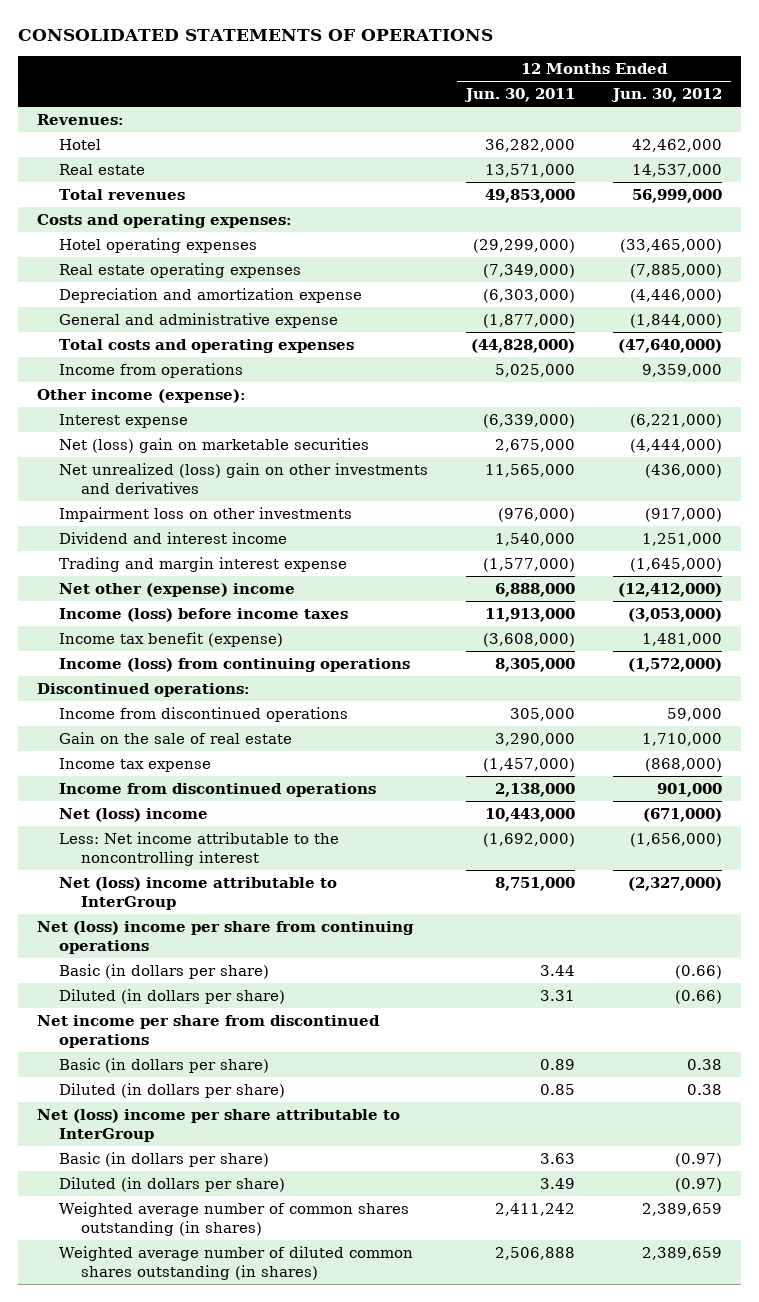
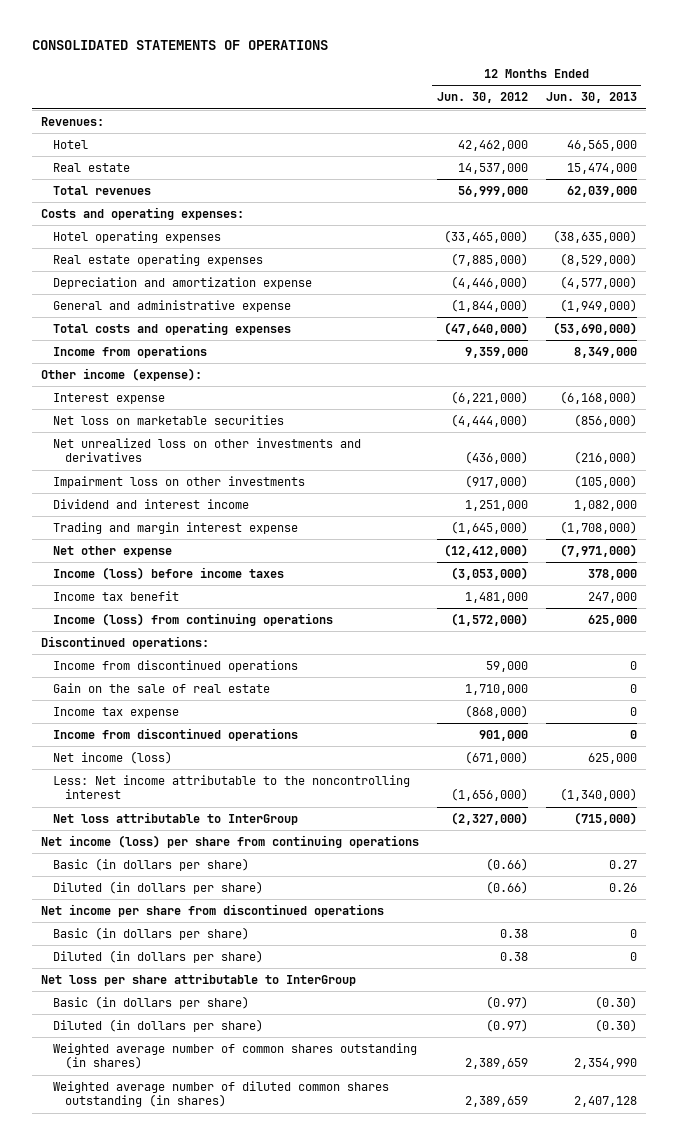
- | 12 Months Ended Jun. 30, 2011 | 12 Months Ended Jun. 30, 2012
+ | 12 Months Ended Jun. 30, 2012 | 12 Months Ended Jun. 30, 2013
- Net (loss) gain on marketable securities | 2,675,000 | (4,444,000)
- Net unrealized (loss) gain on other investments and derivatives | 11,565,000 | (436,000)
+ Net loss on marketable securities | (4,444,000) | (856,000)
+ Net unrealized loss on other investments and derivatives | (436,000) | (216,000)
- Net other (expense) income | 6,888,000 | (12,412,000)
+ Net other expense | (12,412,000) | (7,971,000)
- Income tax benefit (expense) | (3,608,000) | 1,481,000
+ Income tax benefit | 1,481,000 | 247,000
- Net (loss) income | 10,443,000 | (671,000)
+ Net income (loss) | (671,000) | 625,000
- Net (loss) income attributable to InterGroup | 8,751,000 | (2,327,000)
- Net (loss) income per share from continuing operations
+ Net loss attributable to InterGroup | (2,327,000) | (715,000)
+ Net income (loss) per share from continuing operations
- Net (loss) income per share attributable to InterGroup
+ Net loss per share attributable to InterGroup

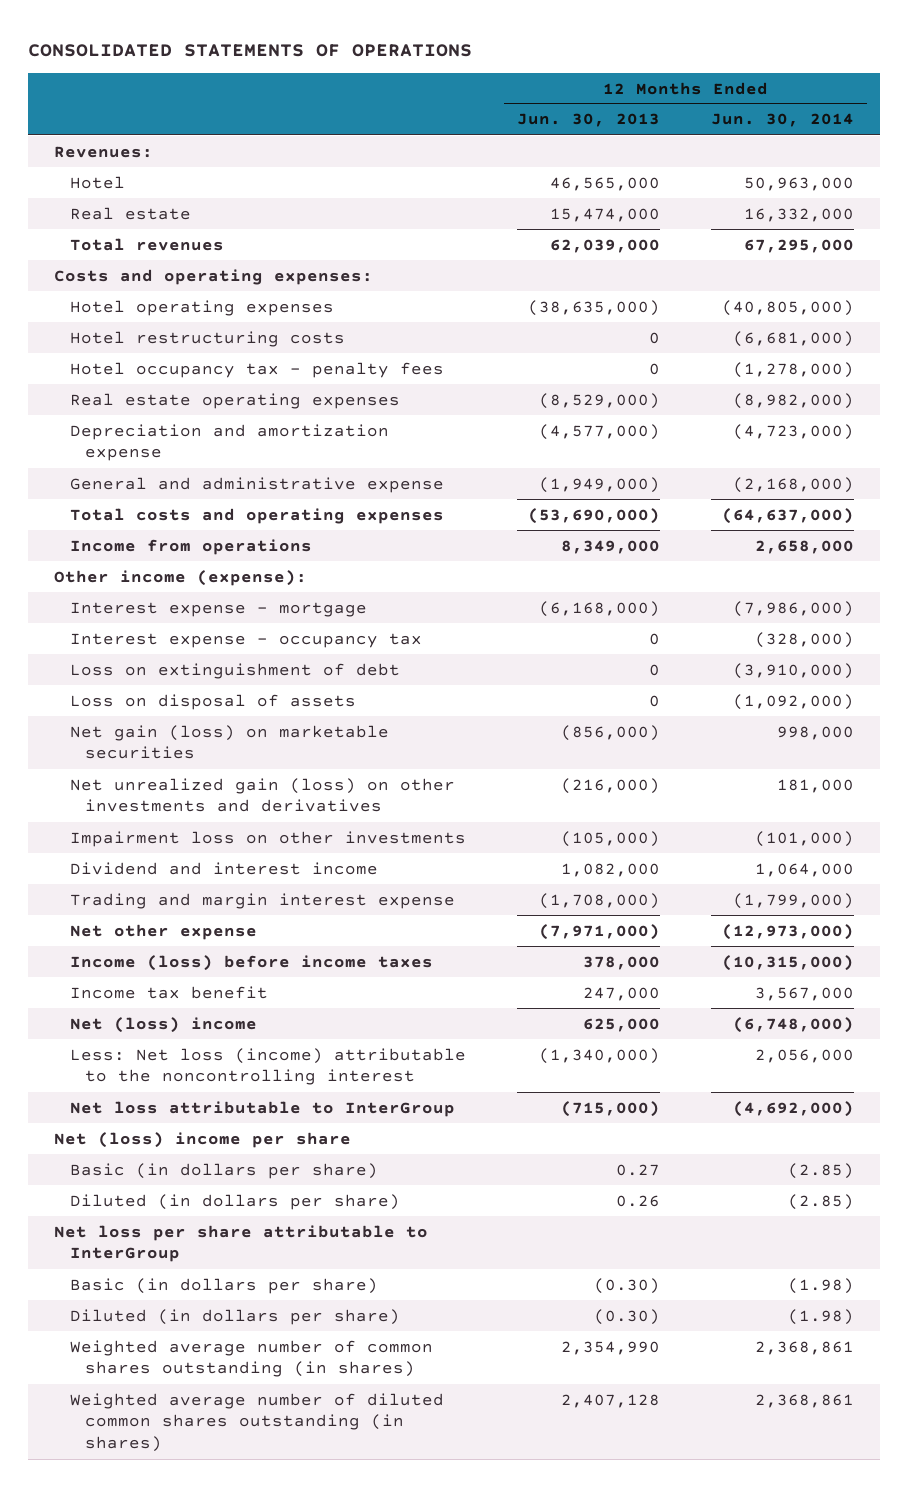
- | 12 Months Ended Jun. 30, 2012 | 12 Months Ended Jun. 30, 2013
+ | 12 Months Ended Jun. 30, 2013 | 12 Months Ended Jun. 30, 2014
+ Hotel restructuring costs | 0 | (6,681,000)
+ Hotel occupancy tax - penalty fees | 0 | (1,278,000)
- Interest expense | (6,221,000) | (6,168,000)
- Net loss on marketable securities | (4,444,000) | (856,000)
- Net unrealized loss on other investments and derivatives | (436,000) | (216,000)
+ Interest expense - mortgage | (6,168,000) | (7,986,000)
+ Interest expense - occupancy tax | 0 | (328,000)
+ Loss on extinguishment of debt | 0 | (3,910,000)
+ Loss on disposal of assets | 0 | (1,092,000)
+ Net gain (loss) on marketable securities | (856,000) | 998,000
+ Net unrealized gain (loss) on other investments and derivatives | (216,000) | 181,000
- Income (loss) from continuing operations | (1,572,000) | 625,000
- Discontinued operations:
- Income from discontinued operations | 59,000 | 0
- Gain on the sale of real estate | 1,710,000 | 0
- Income tax expense | (868,000) | 0
- Income from discontinued operations | 901,000 | 0
- Net income (loss) | (671,000) | 625,000
- Less: Net income attributable to the noncontrolling interest | (1,656,000) | (1,340,000)
+ Net (loss) income | 625,000 | (6,748,000)
+ Less: Net loss (income) attributable to the noncontrolling interest | (1,340,000) | 2,056,000
- Net income (loss) per share from continuing operations
+ Net (loss) income per share
- Net income per share from discontinued operations
- Basic (in dollars per share) | 0.38 | 0
- Diluted (in dollars per share) | 0.38 | 0

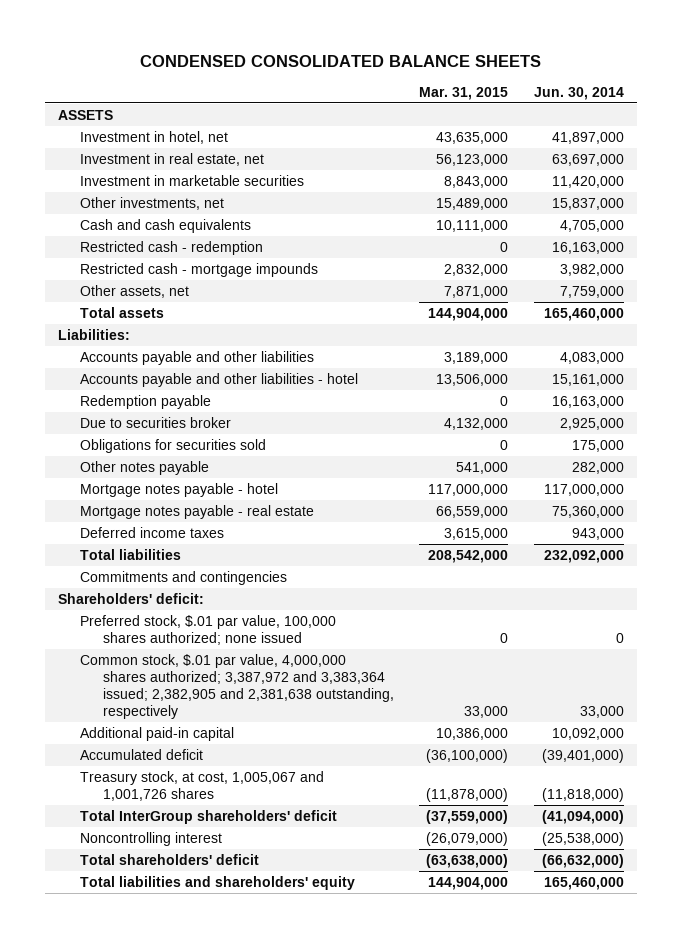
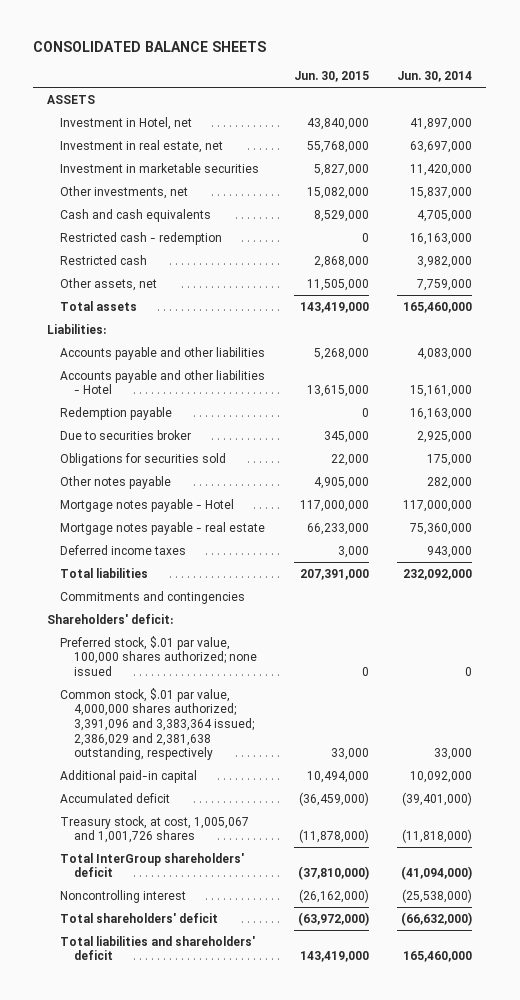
- CONDENSED CONSOLIDATED BALANCE SHEETS
+ CONSOLIDATED BALANCE SHEETS
- | Mar. 31, 2015 | Jun. 30, 2014
+ | Jun. 30, 2015 | Jun. 30, 2014
- Investment in hotel, net | 43,635,000 | 41,897,000
+ Investment in Hotel, net | 43,840,000 | 41,897,000
- Restricted cash - mortgage impounds | 2,832,000 | 3,982,000
+ Restricted cash | 2,868,000 | 3,982,000
- Accounts payable and other liabilities - hotel | 13,506,000 | 15,161,000
+ Accounts payable and other liabilities - Hotel | 13,615,000 | 15,161,000
- Mortgage notes payable - hotel | 117,000,000 | 117,000,000
+ Mortgage notes payable - Hotel | 117,000,000 | 117,000,000
- Common stock, $.01 par value, 4,000,000 shares authorized; 3,387,972 and 3,383,364 issued; 2,382,905 and 2,381,638 outstanding, respectively | 33,000 | 33,000
+ Common stock, $.01 par value, 4,000,000 shares authorized; 3,391,096 and 3,383,364 issued; 2,386,029 and 2,381,638 outstanding, respectively | 33,000 | 33,000
- Total liabilities and shareholders' equity | 144,904,000 | 165,460,000
+ Total liabilities and shareholders' deficit | 143,419,000 | 165,460,000

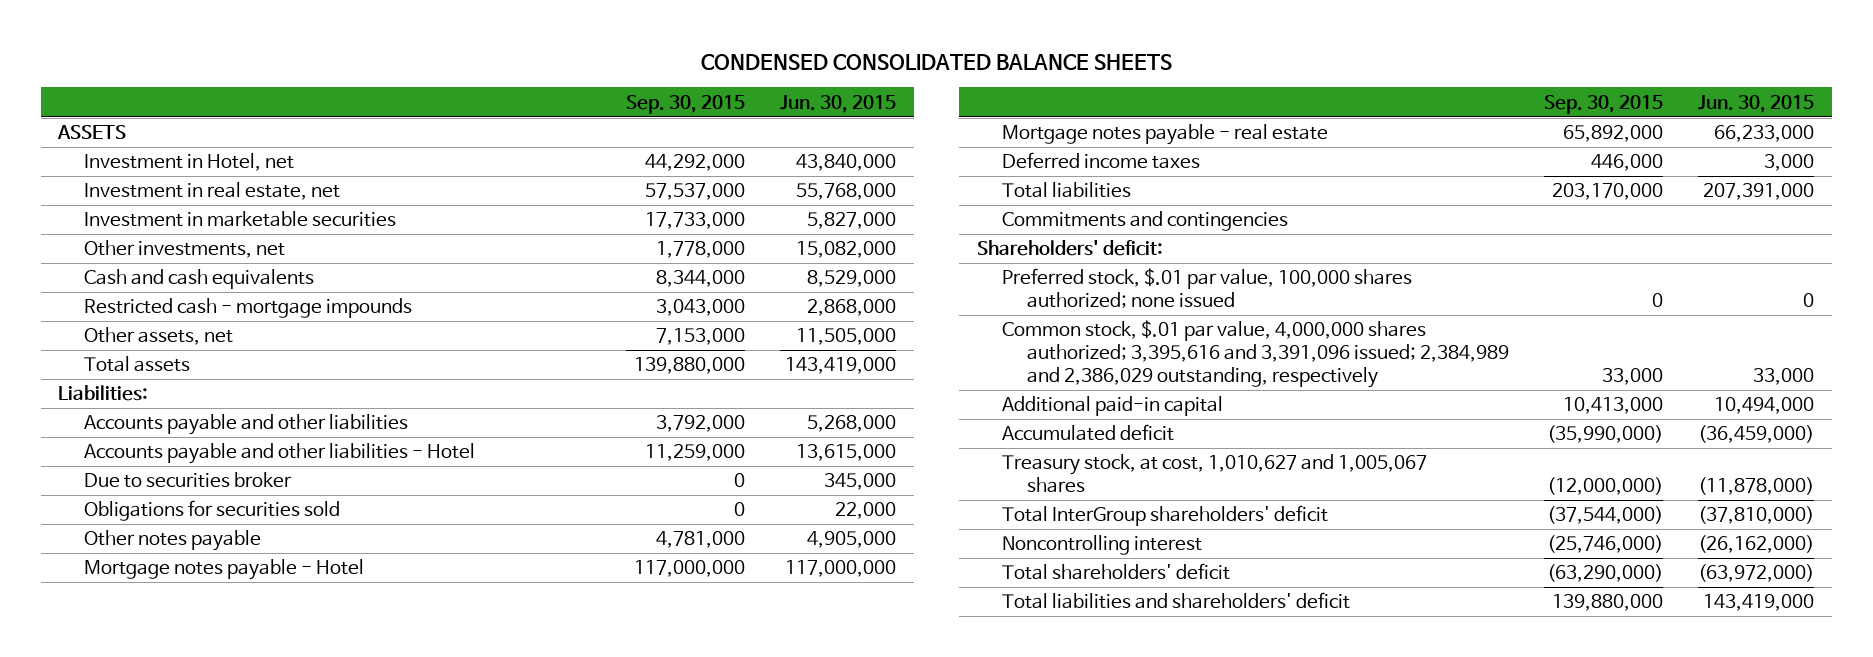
- CONSOLIDATED BALANCE SHEETS
+ CONDENSED CONSOLIDATED BALANCE SHEETS
- | Jun. 30, 2015 | Jun. 30, 2014
+ | Sep. 30, 2015 | Jun. 30, 2015
- Restricted cash - redemption | 0 | 16,163,000
- Restricted cash | 2,868,000 | 3,982,000
+ Restricted cash - mortgage impounds | 3,043,000 | 2,868,000
- Redemption payable | 0 | 16,163,000
- Common stock, $.01 par value, 4,000,000 shares authorized; 3,391,096 and 3,383,364 issued; 2,386,029 and 2,381,638 outstanding, respectively | 33,000 | 33,000
+ Common stock, $.01 par value, 4,000,000 shares authorized; 3,395,616 and 3,391,096 issued; 2,384,989 and 2,386,029 outstanding, respectively | 33,000 | 33,000
- Treasury stock, at cost, 1,005,067 and 1,001,726 shares | (11,878,000) | (11,818,000)
+ Treasury stock, at cost, 1,010,627 and 1,005,067 shares | (12,000,000) | (11,878,000)

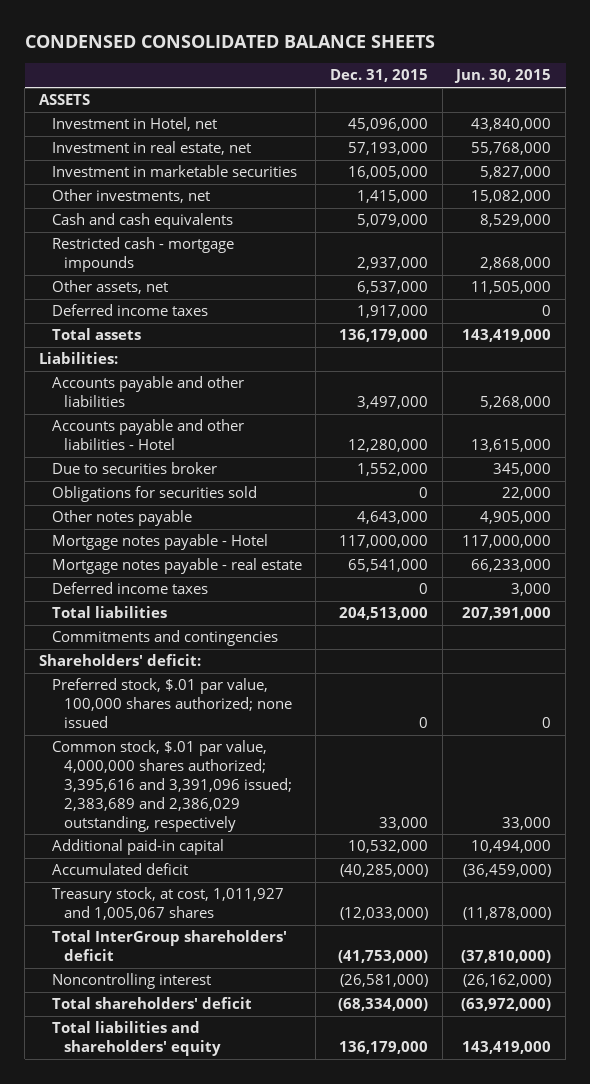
- | Sep. 30, 2015 | Jun. 30, 2015
+ | Dec. 31, 2015 | Jun. 30, 2015
+ Deferred income taxes | 1,917,000 | 0
- Common stock, $.01 par value, 4,000,000 shares authorized; 3,395,616 and 3,391,096 issued; 2,384,989 and 2,386,029 outstanding, respectively | 33,000 | 33,000
+ Common stock, $.01 par value, 4,000,000 shares authorized; 3,395,616 and 3,391,096 issued; 2,383,689 and 2,386,029 outstanding, respectively | 33,000 | 33,000
- Treasury stock, at cost, 1,010,627 and 1,005,067 shares | (12,000,000) | (11,878,000)
+ Treasury stock, at cost, 1,011,927 and 1,005,067 shares | (12,033,000) | (11,878,000)
- Total liabilities and shareholders' deficit | 139,880,000 | 143,419,000
+ Total liabilities and shareholders' equity | 136,179,000 | 143,419,000

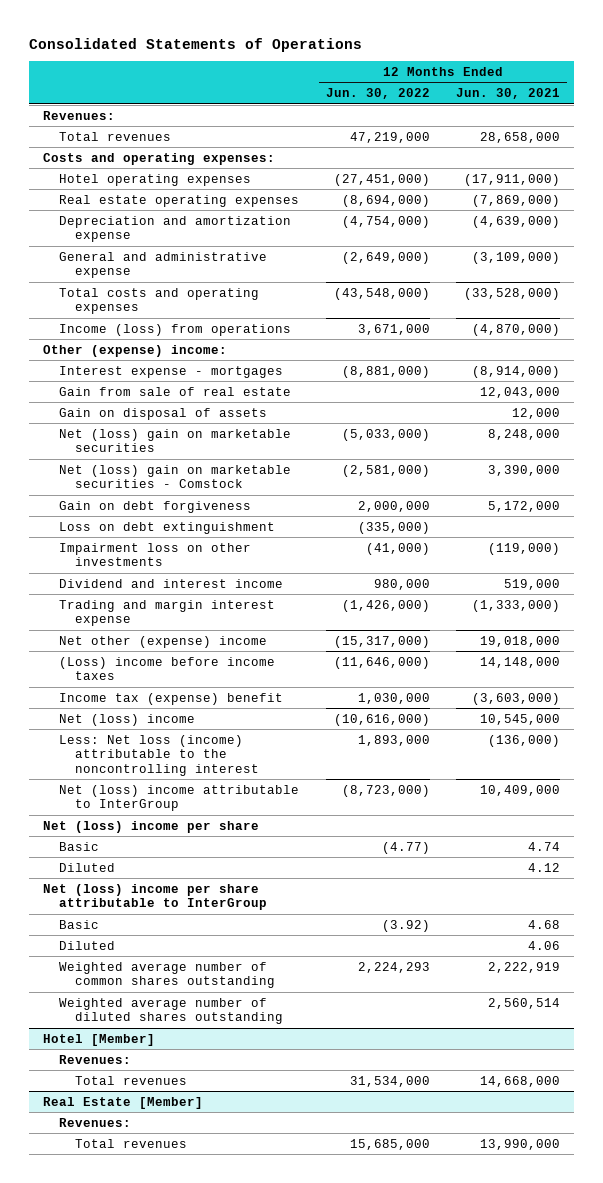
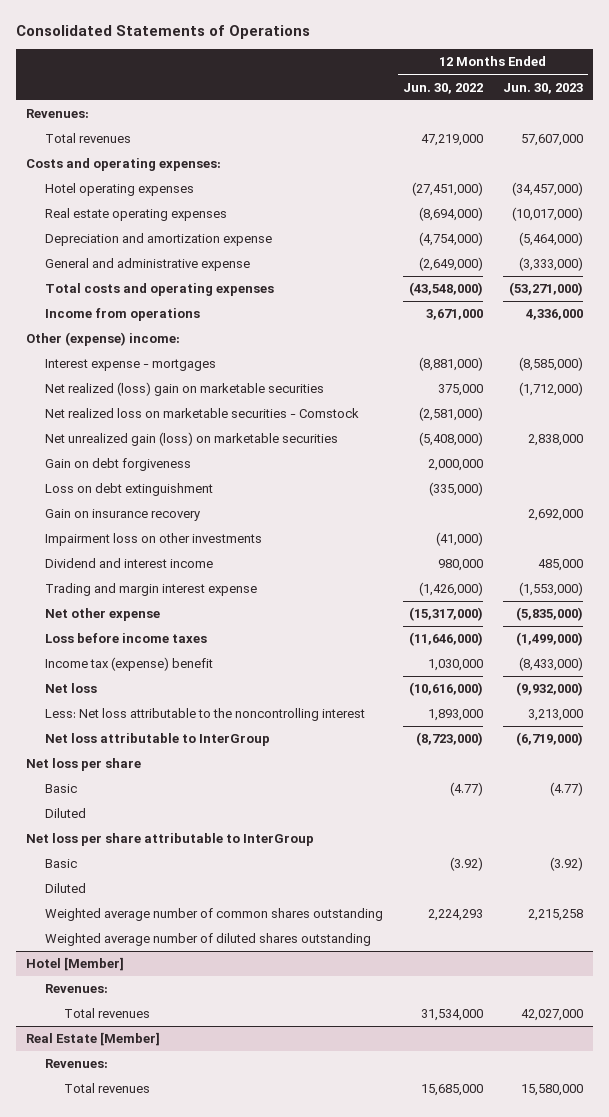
- | 12 Months Ended Jun. 30, 2022 | 12 Months Ended Jun. 30, 2021
+ | 12 Months Ended Jun. 30, 2022 | 12 Months Ended Jun. 30, 2023
- Income (loss) from operations | 3,671,000 | (4,870,000)
+ Income from operations | 3,671,000 | 4,336,000
- Gain from sale of real estate | | 12,043,000
- Gain on disposal of assets | | 12,000
- Net (loss) gain on marketable securities | (5,033,000) | 8,248,000
- Net (loss) gain on marketable securities - Comstock | (2,581,000) | 3,390,000
+ Net realized (loss) gain on marketable securities | 375,000 | (1,712,000)
+ Net realized loss on marketable securities - Comstock | (2,581,000) |
+ Net unrealized gain (loss) on marketable securities | (5,408,000) | 2,838,000
+ Gain on insurance recovery | | 2,692,000
- Net other (expense) income | (15,317,000) | 19,018,000
- (Loss) income before income taxes | (11,646,000) | 14,148,000
+ Net other expense | (15,317,000) | (5,835,000)
+ Loss before income taxes | (11,646,000) | (1,499,000)
- Net (loss) income | (10,616,000) | 10,545,000
- Less: Net loss (income) attributable to the noncontrolling interest | 1,893,000 | (136,000)
- Net (loss) income attributable to InterGroup | (8,723,000) | 10,409,000
- Net (loss) income per share
+ Net loss | (10,616,000) | (9,932,000)
+ Less: Net loss attributable to the noncontrolling interest | 1,893,000 | 3,213,000
+ Net loss attributable to InterGroup | (8,723,000) | (6,719,000)
+ Net loss per share
- Net (loss) income per share attributable to InterGroup
+ Net loss per share attributable to InterGroup

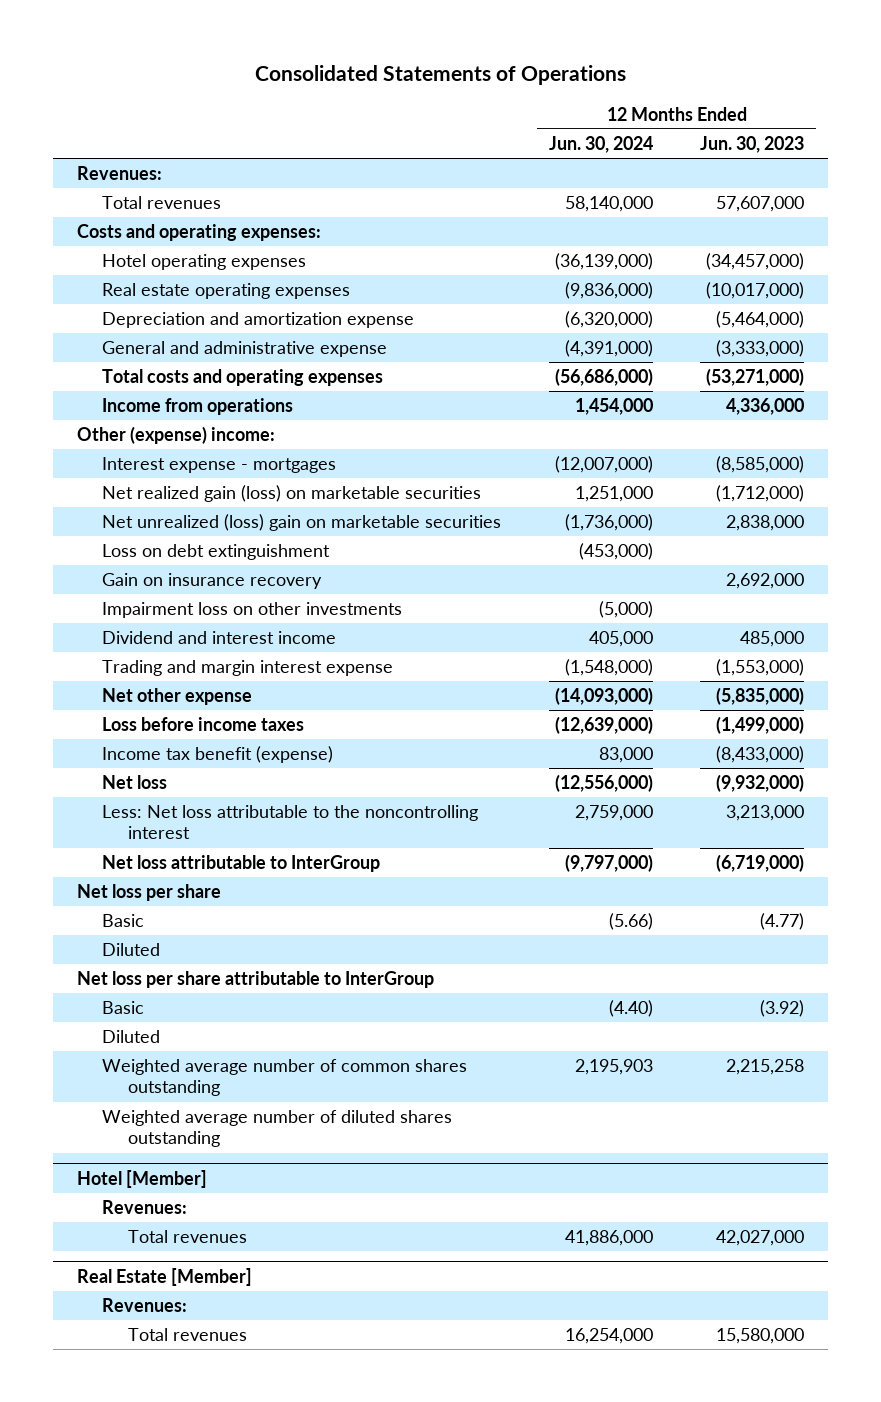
- | 12 Months Ended Jun. 30, 2022 | 12 Months Ended Jun. 30, 2023
+ | 12 Months Ended Jun. 30, 2024 | 12 Months Ended Jun. 30, 2023
- Net realized (loss) gain on marketable securities | 375,000 | (1,712,000)
- Net realized loss on marketable securities - Comstock | (2,581,000) |
- Net unrealized gain (loss) on marketable securities | (5,408,000) | 2,838,000
- Gain on debt forgiveness | 2,000,000 |
+ Net realized gain (loss) on marketable securities | 1,251,000 | (1,712,000)
+ Net unrealized (loss) gain on marketable securities | (1,736,000) | 2,838,000
- Income tax (expense) benefit | 1,030,000 | (8,433,000)
+ Income tax benefit (expense) | 83,000 | (8,433,000)

